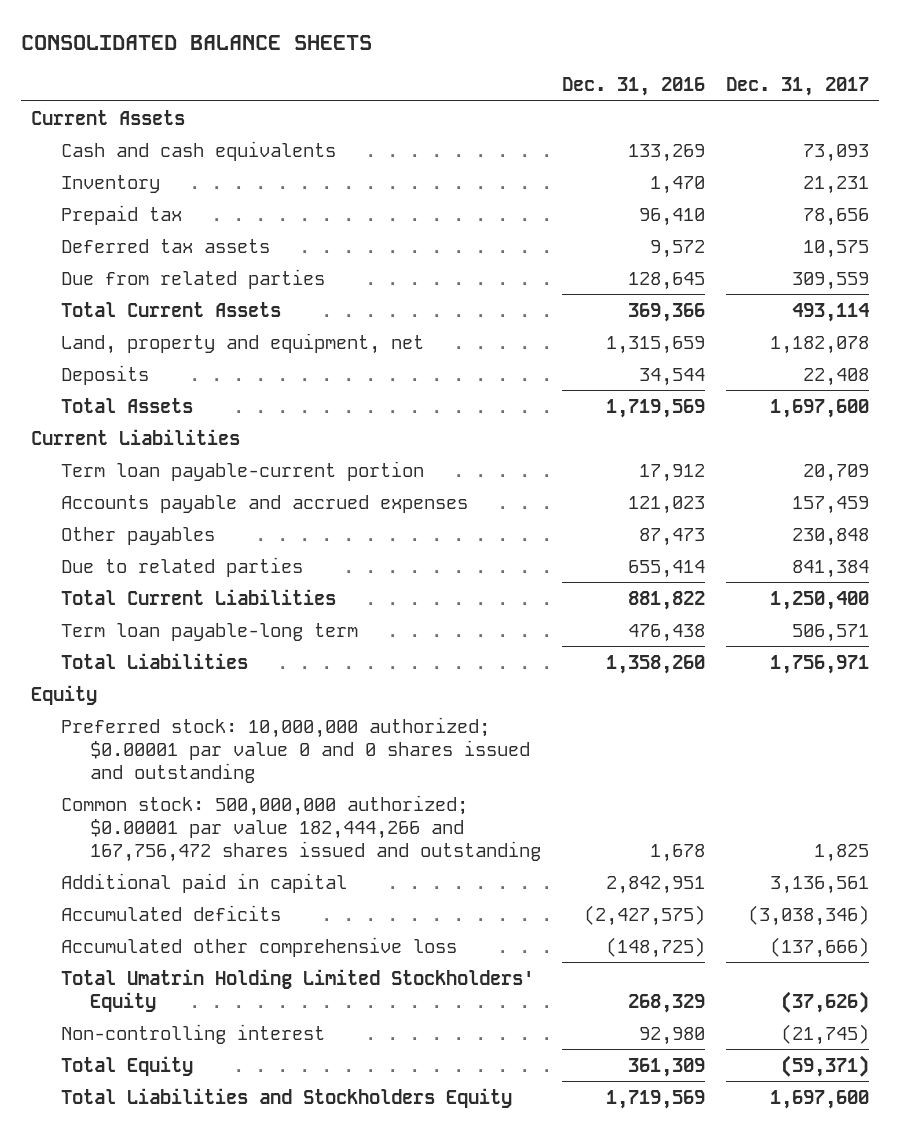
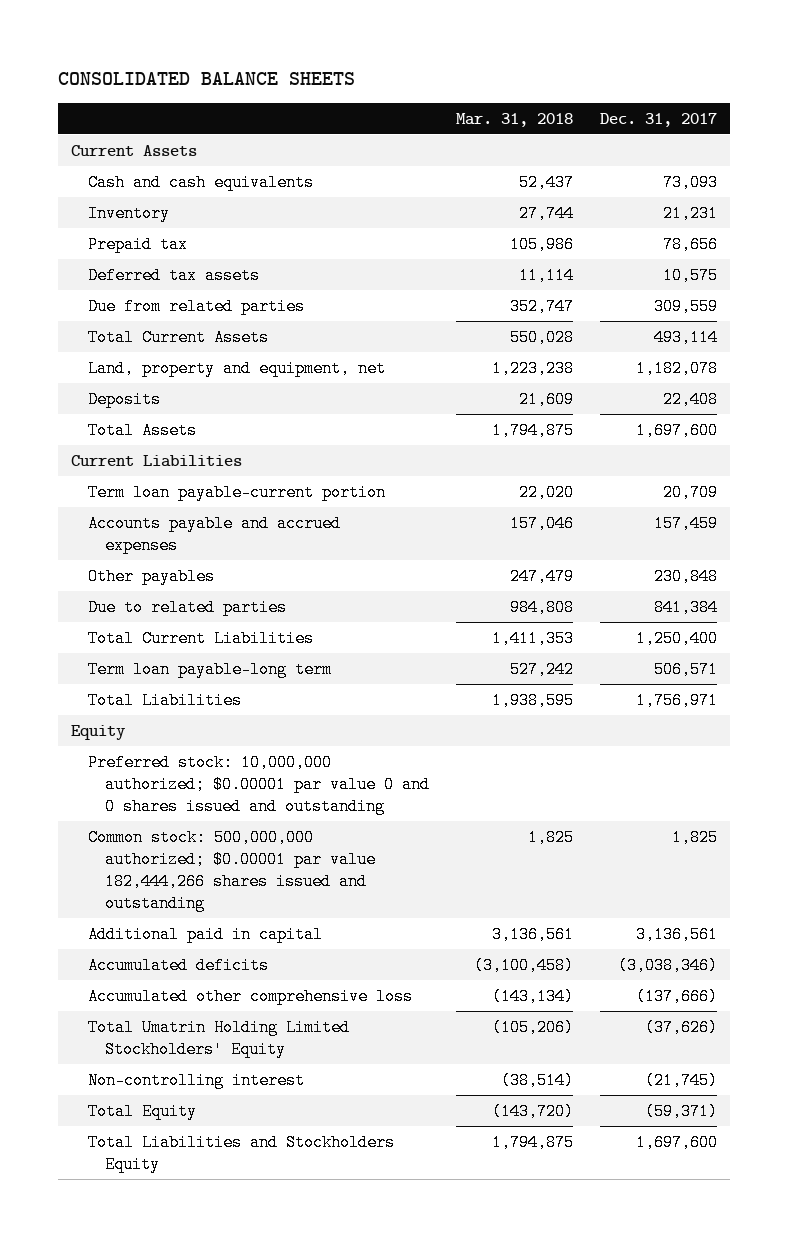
- | Dec. 31, 2016 | Dec. 31, 2017
+ | Mar. 31, 2018 | Dec. 31, 2017
- Common stock: 500,000,000 authorized; $0.00001 par value 182,444,266 and 167,756,472 shares issued and outstanding | 1,678 | 1,825
+ Common stock: 500,000,000 authorized; $0.00001 par value 182,444,266 shares issued and outstanding | 1,825 | 1,825

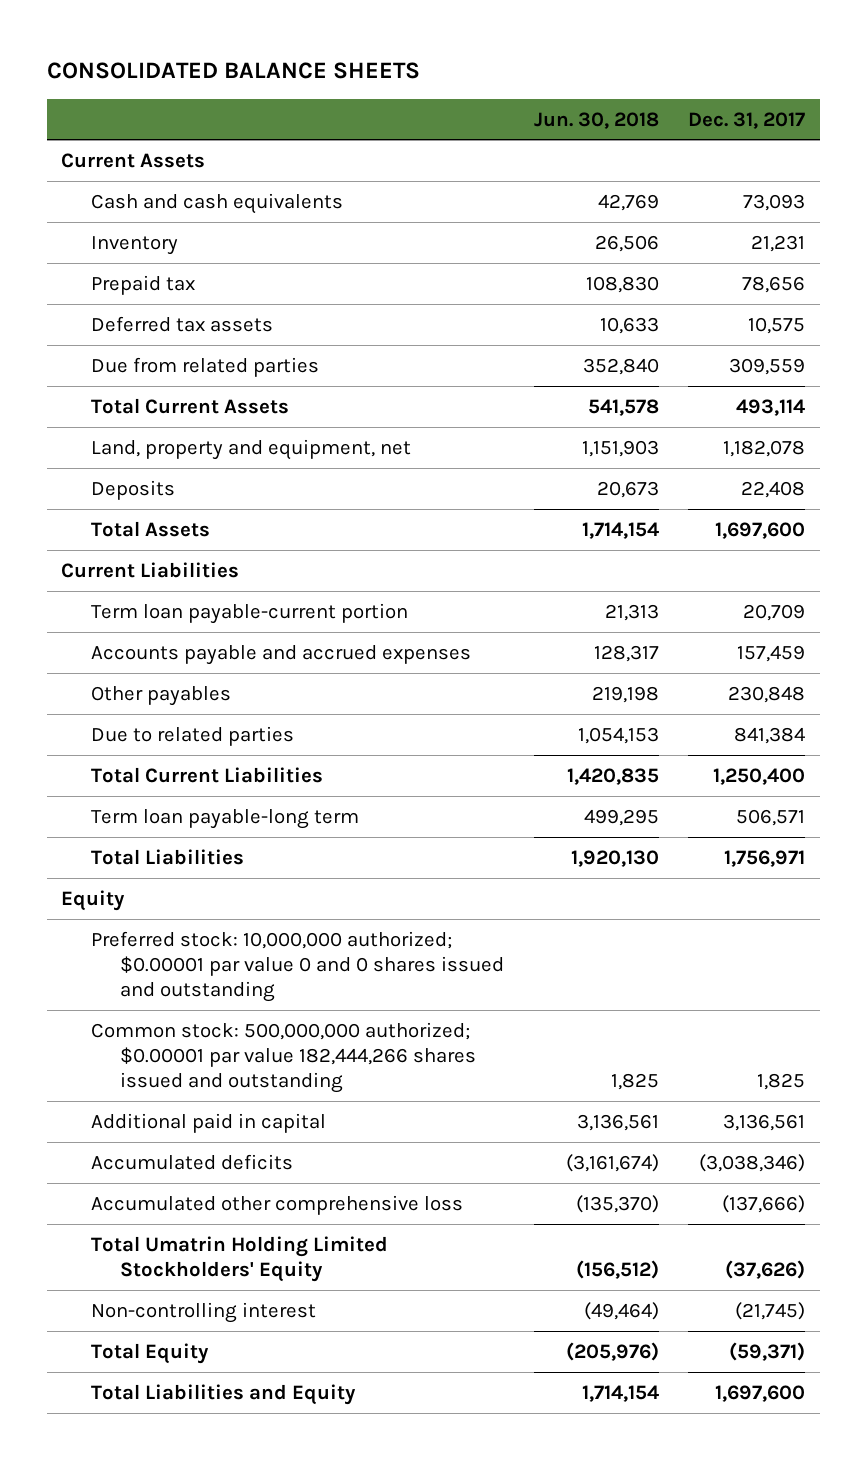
- | Mar. 31, 2018 | Dec. 31, 2017
+ | Jun. 30, 2018 | Dec. 31, 2017
- Total Liabilities and Stockholders Equity | 1,794,875 | 1,697,600
+ Total Liabilities and Equity | 1,714,154 | 1,697,600

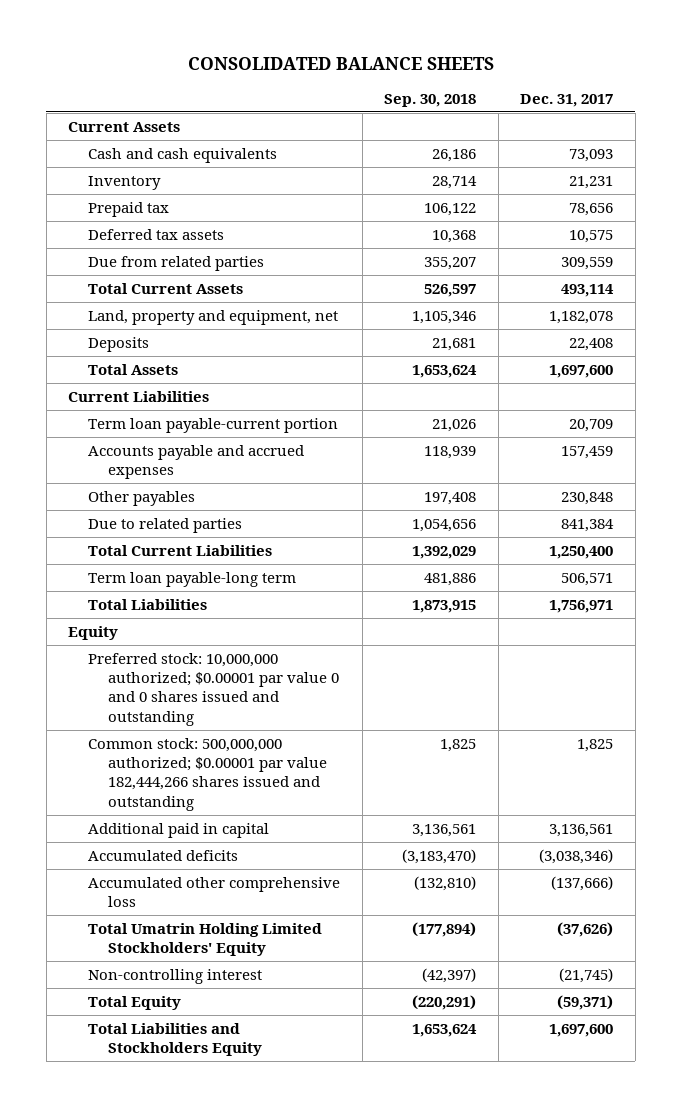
- | Jun. 30, 2018 | Dec. 31, 2017
+ | Sep. 30, 2018 | Dec. 31, 2017
- Total Liabilities and Equity | 1,714,154 | 1,697,600
+ Total Liabilities and Stockholders Equity | 1,653,624 | 1,697,600

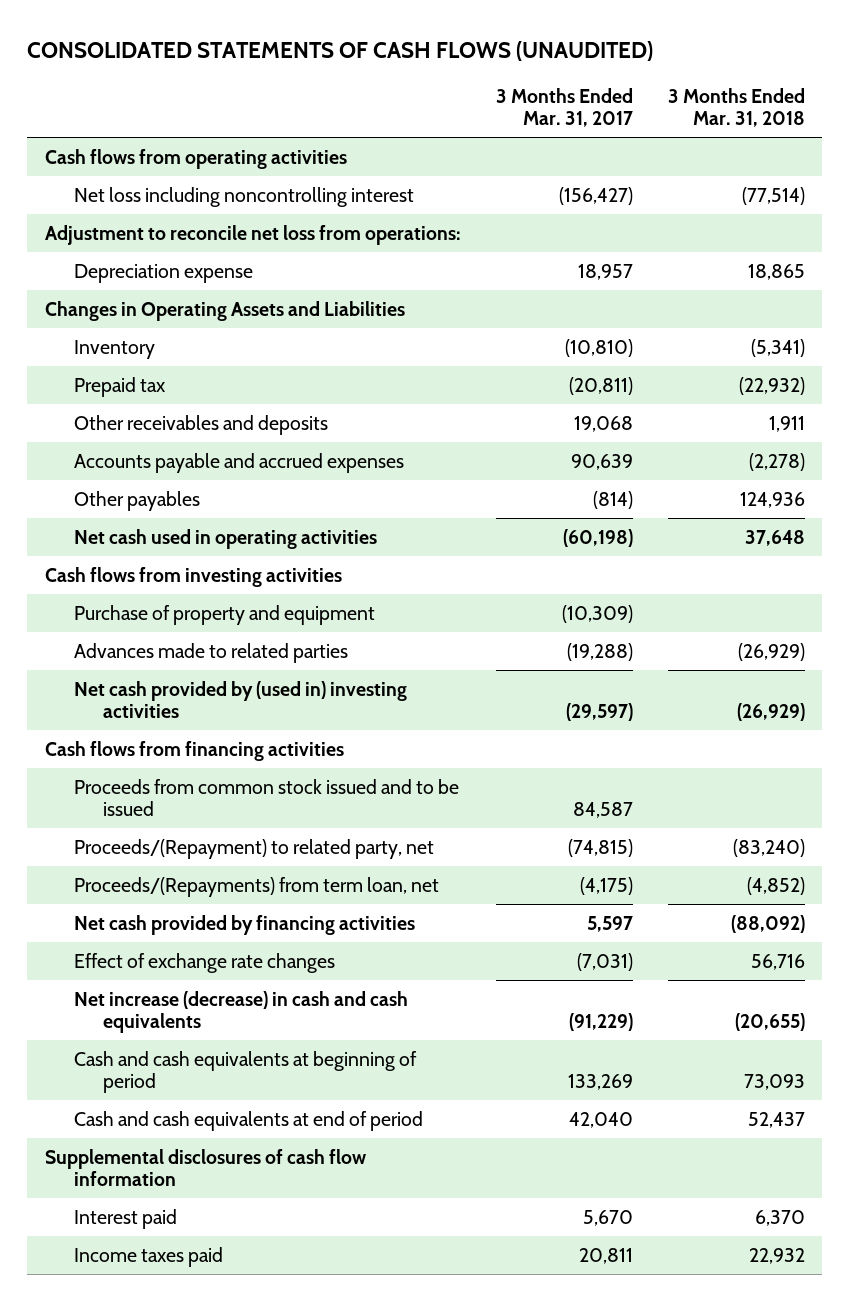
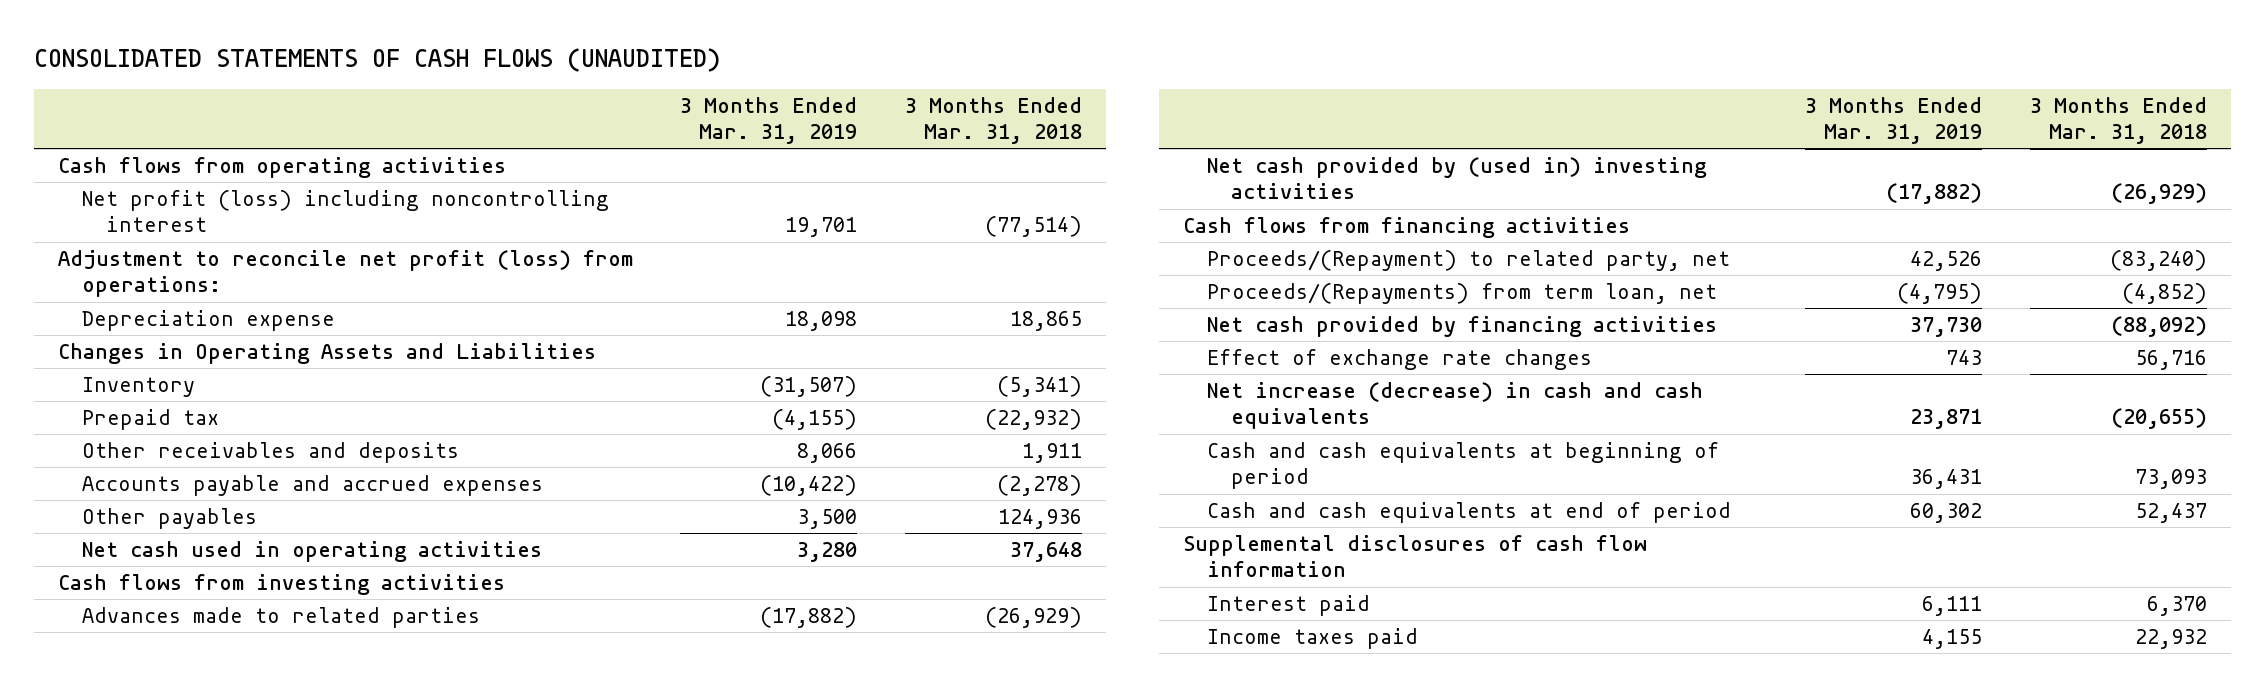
- | 3 Months Ended Mar. 31, 2017 | 3 Months Ended Mar. 31, 2018
+ | 3 Months Ended Mar. 31, 2019 | 3 Months Ended Mar. 31, 2018
- Net loss including noncontrolling interest | (156,427) | (77,514)
- Adjustment to reconcile net loss from operations:
+ Net profit (loss) including noncontrolling interest | 19,701 | (77,514)
+ Adjustment to reconcile net profit (loss) from operations:
- Purchase of property and equipment | (10,309) |
- Proceeds from common stock issued and to be issued | 84,587 |

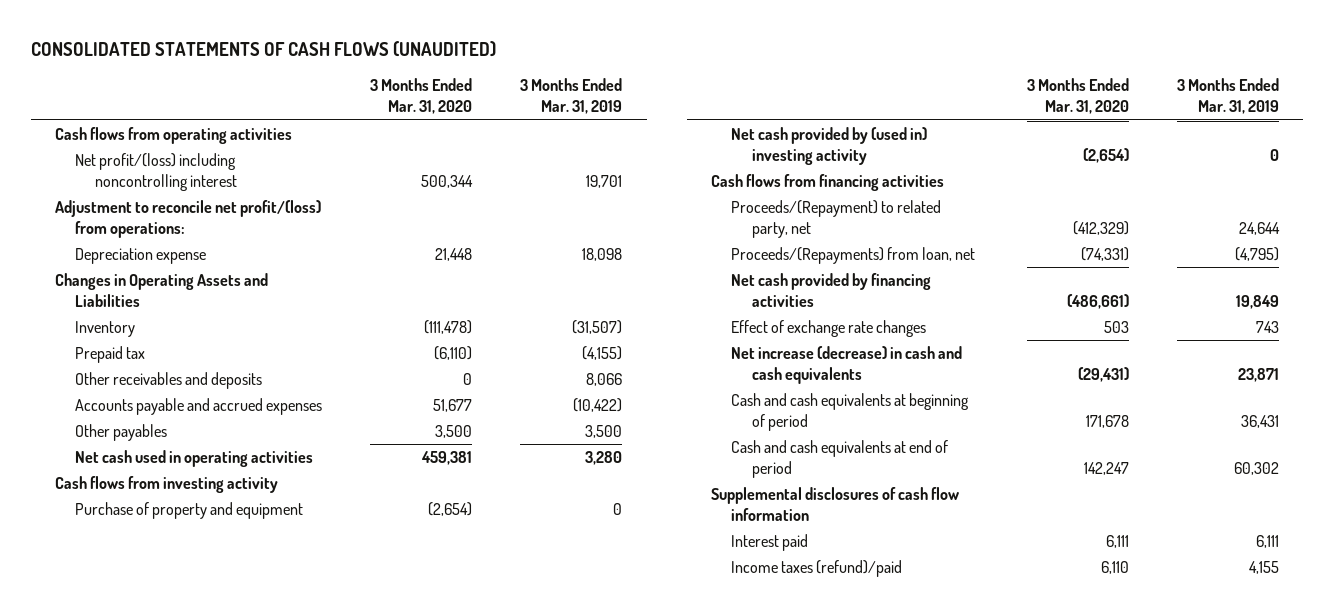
- | 3 Months Ended Mar. 31, 2019 | 3 Months Ended Mar. 31, 2018
+ | 3 Months Ended Mar. 31, 2020 | 3 Months Ended Mar. 31, 2019
- Net profit (loss) including noncontrolling interest | 19,701 | (77,514)
- Adjustment to reconcile net profit (loss) from operations:
+ Net profit/(loss) including noncontrolling interest | 500,344 | 19,701
+ Adjustment to reconcile net profit/(loss) from operations:
- Cash flows from investing activities
- Advances made to related parties | (17,882) | (26,929)
- Net cash provided by (used in) investing activities | (17,882) | (26,929)
+ Cash flows from investing activity
+ Purchase of property and equipment | (2,654) | 0
+ Net cash provided by (used in) investing activity | (2,654) | 0
- Proceeds/(Repayment) to related party, net | 42,526 | (83,240)
- Proceeds/(Repayments) from term loan, net | (4,795) | (4,852)
- Net cash provided by financing activities | 37,730 | (88,092)
+ Proceeds/(Repayment) to related party, net | (412,329) | 24,644
+ Proceeds/(Repayments) from loan, net | (74,331) | (4,795)
+ Net cash provided by financing activities | (486,661) | 19,849
- Income taxes paid | 4,155 | 22,932
+ Income taxes (refund)/paid | 6,110 | 4,155

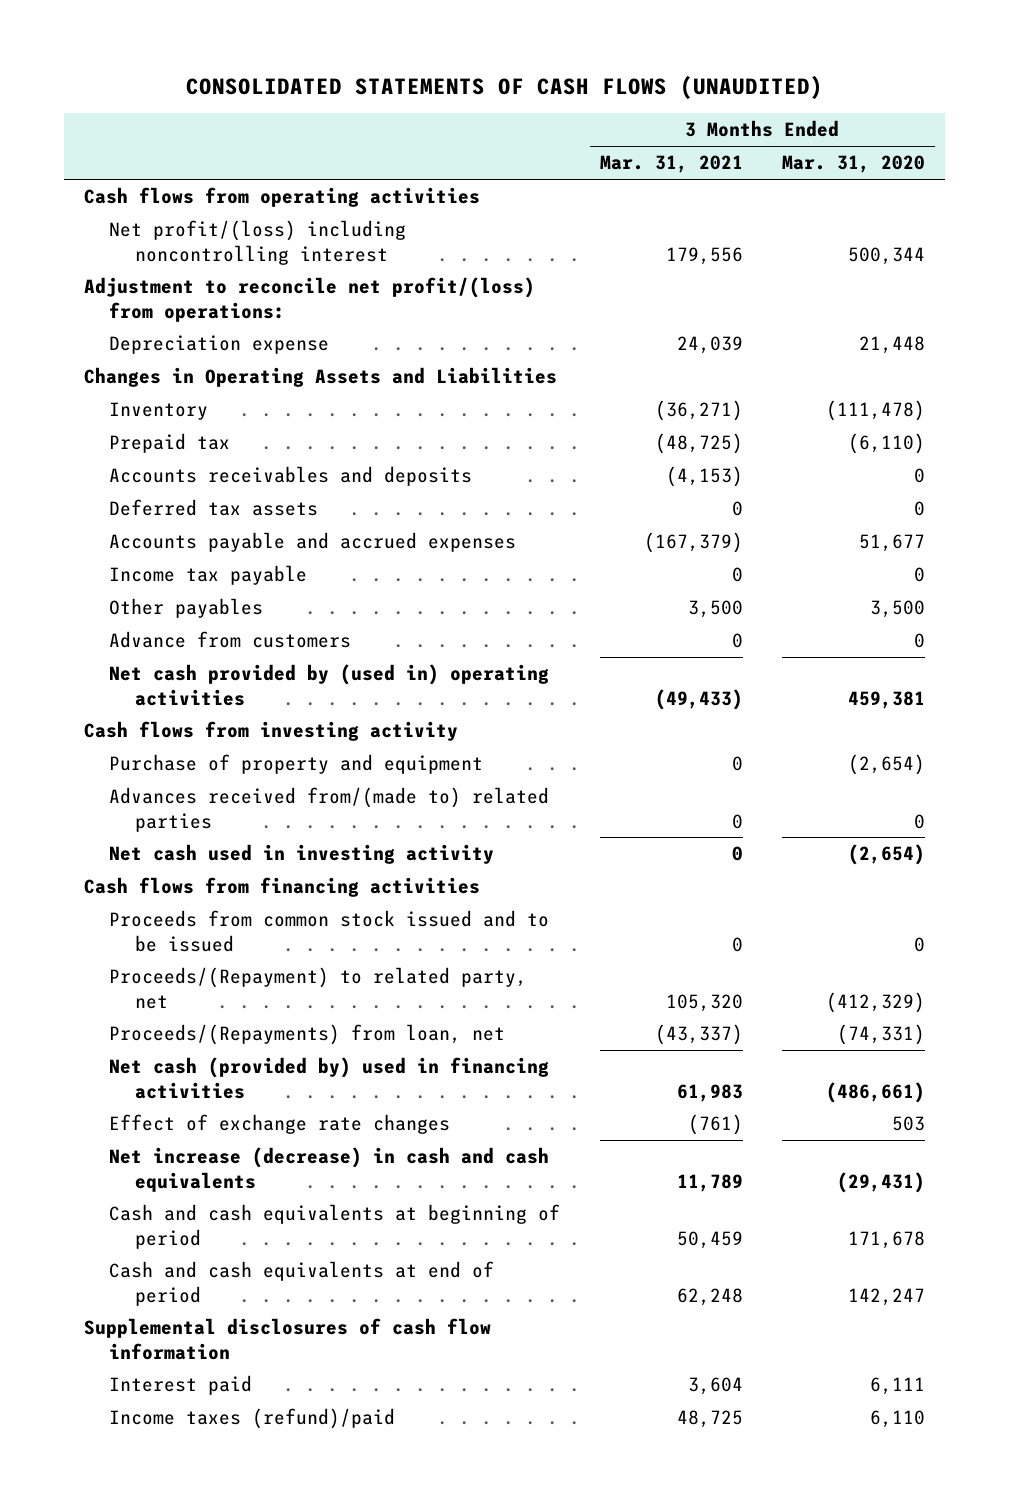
- | 3 Months Ended Mar. 31, 2020 | 3 Months Ended Mar. 31, 2019
+ | 3 Months Ended Mar. 31, 2021 | 3 Months Ended Mar. 31, 2020
- Other receivables and deposits | 0 | 8,066
+ Accounts receivables and deposits | (4,153) | 0
+ Deferred tax assets | 0 | 0
+ Income tax payable | 0 | 0
- Net cash used in operating activities | 459,381 | 3,280
+ Advance from customers | 0 | 0
+ Net cash provided by (used in) operating activities | (49,433) | 459,381
- Net cash provided by (used in) investing activity | (2,654) | 0
+ Advances received from/(made to) related parties | 0 | 0
+ Net cash used in investing activity | 0 | (2,654)
+ Proceeds from common stock issued and to be issued | 0 | 0
- Net cash provided by financing activities | (486,661) | 19,849
+ Net cash (provided by) used in financing activities | 61,983 | (486,661)

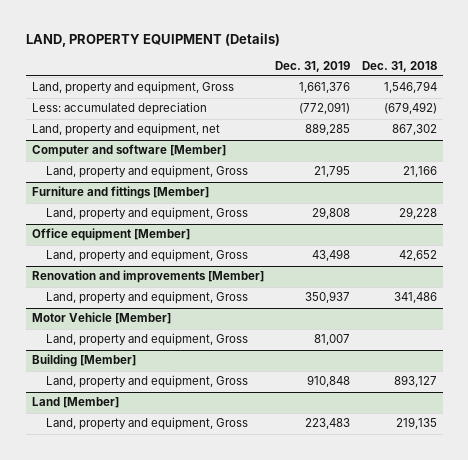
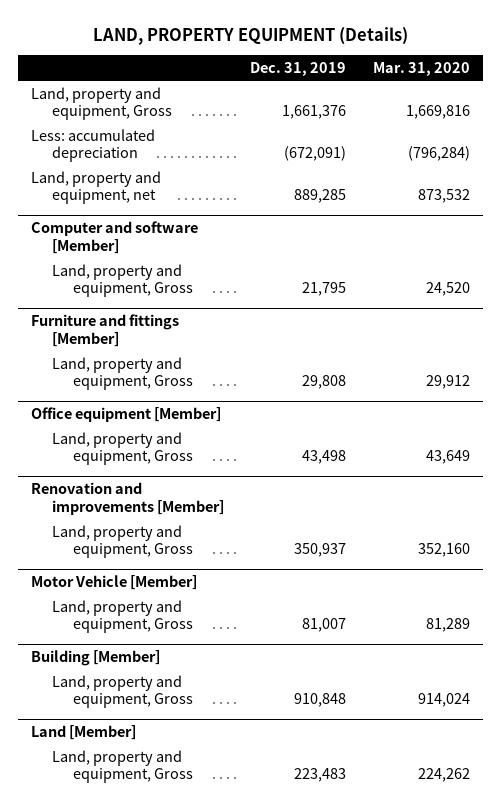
- | Dec. 31, 2019 | Dec. 31, 2018
+ | Dec. 31, 2019 | Mar. 31, 2020
- Less: accumulated depreciation | (772,091) | (679,492)
+ Less: accumulated depreciation | (672,091) | (796,284)

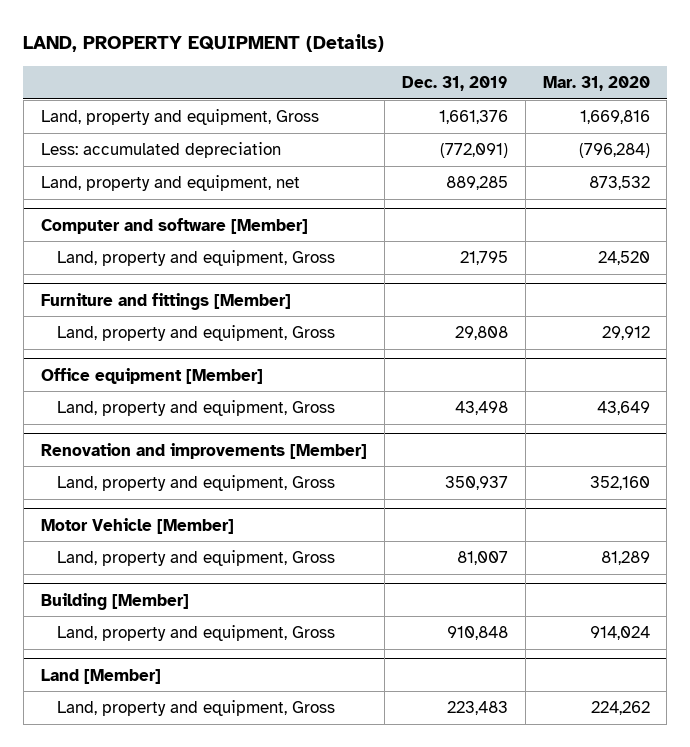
- Less: accumulated depreciation | (672,091) | (796,284)
+ Less: accumulated depreciation | (772,091) | (796,284)

